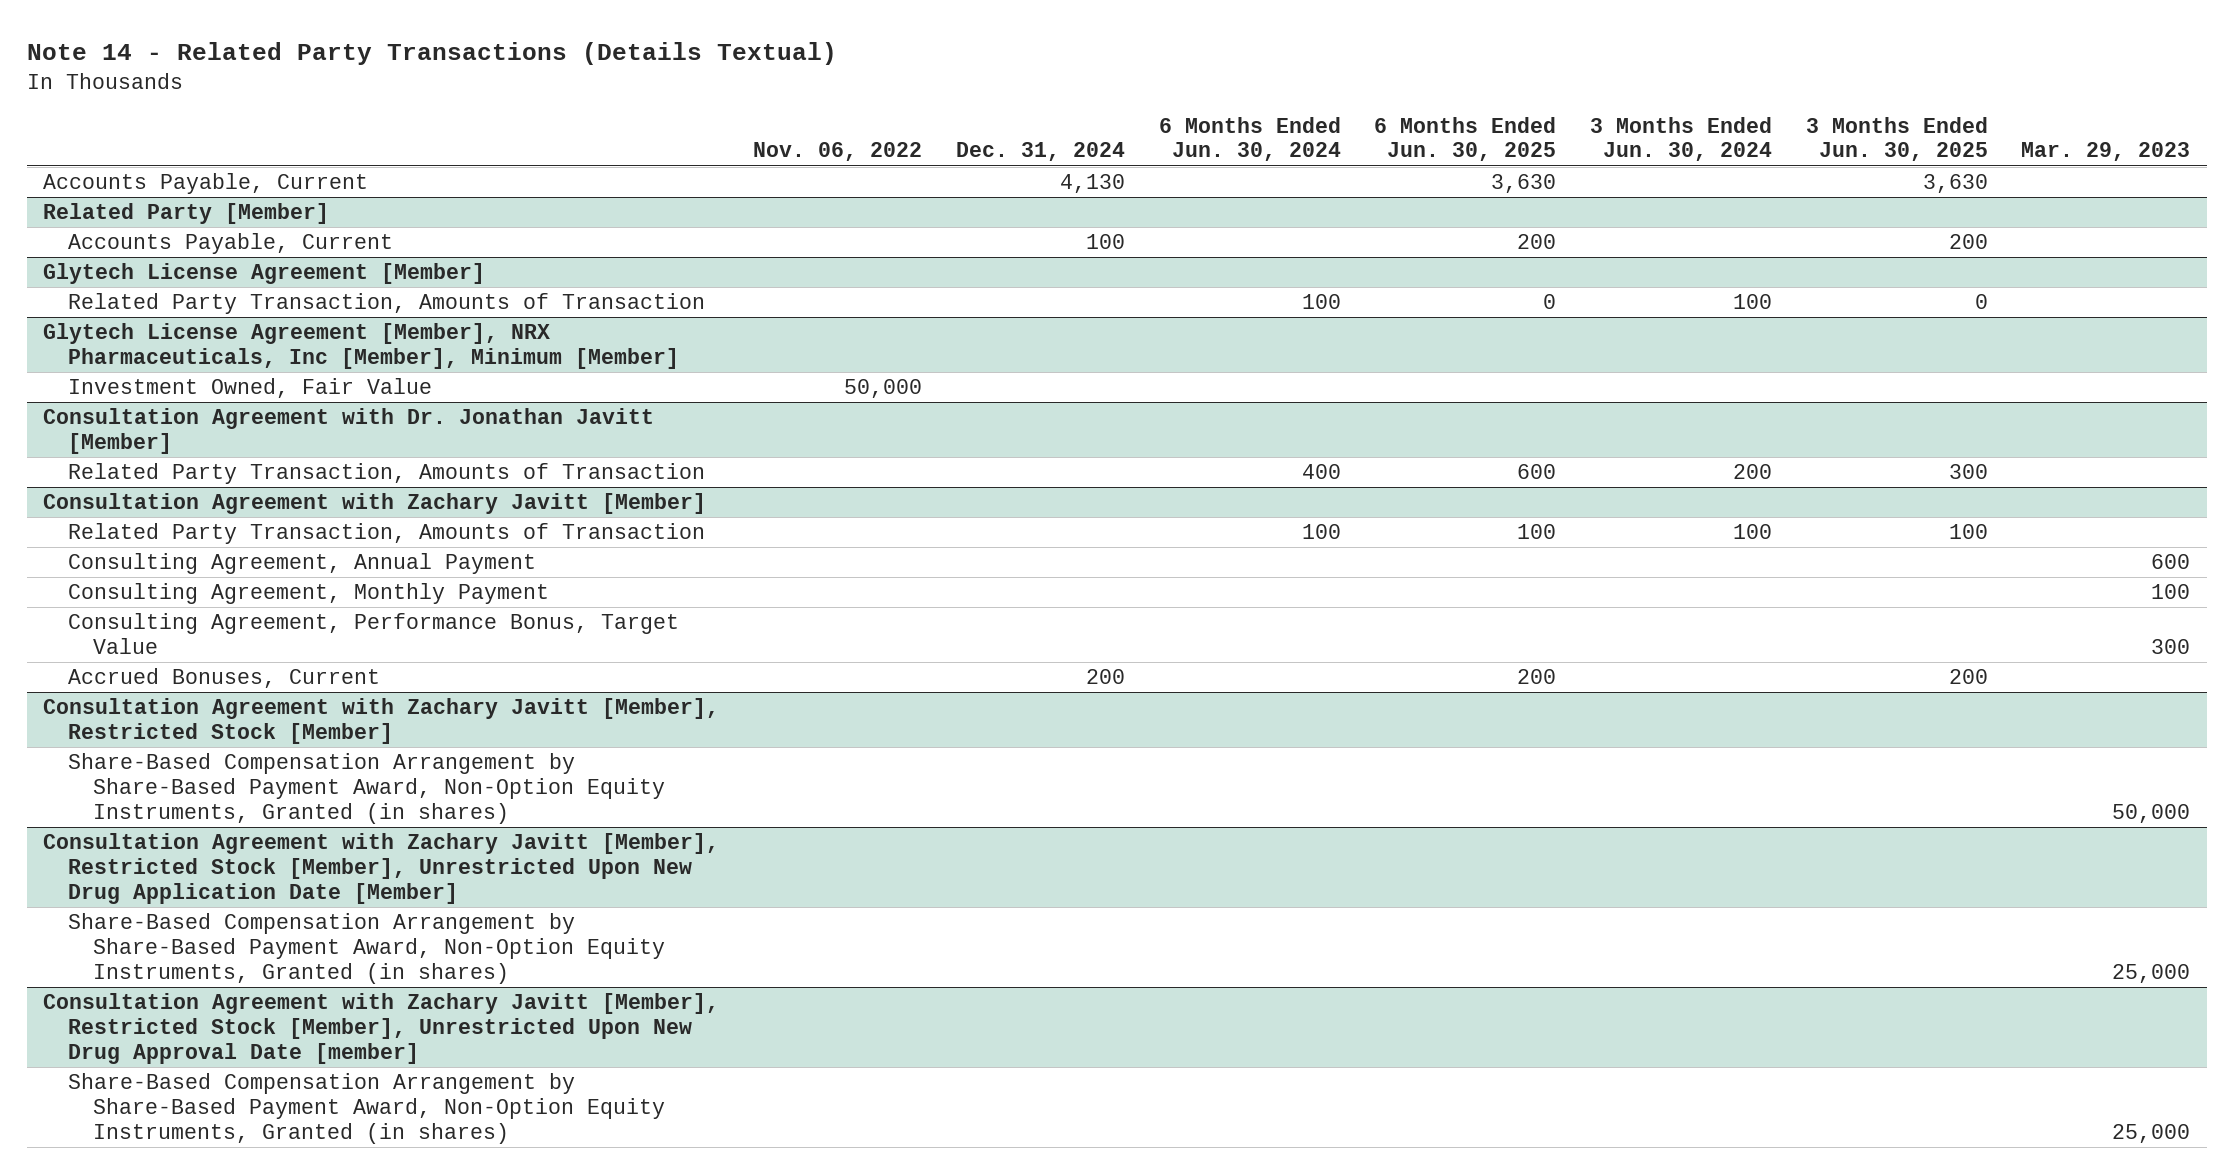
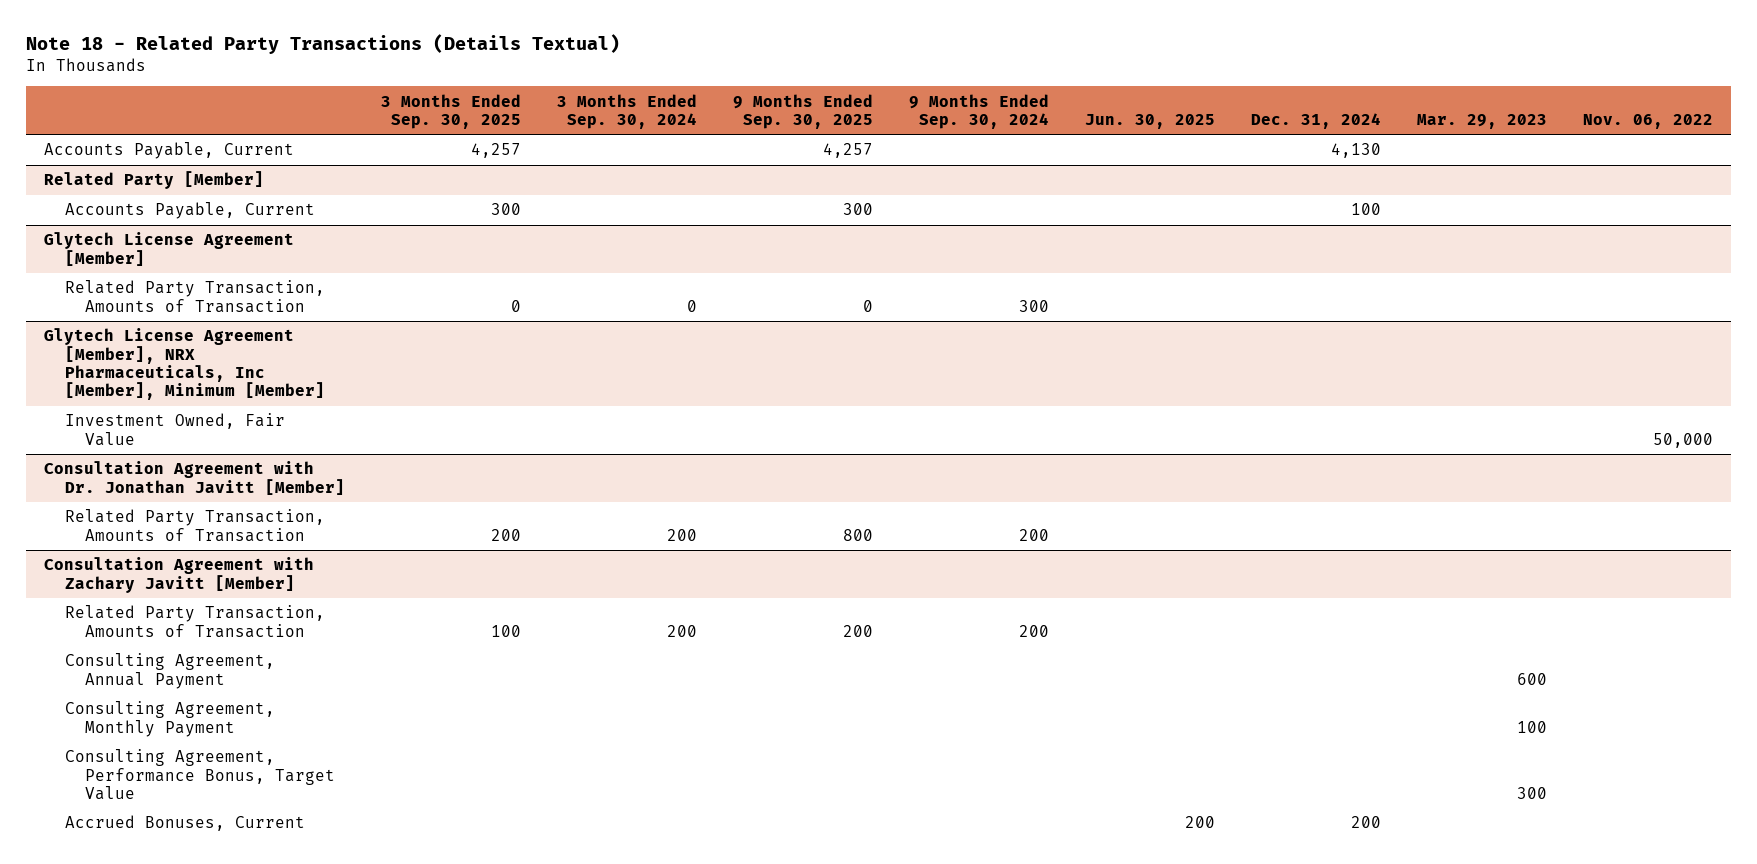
- Note 14 - Related Party Transactions (Details Textual)
+ Note 18 - Related Party Transactions (Details Textual)
- | Nov. 06, 2022 | Dec. 31, 2024 | 6 Months Ended Jun. 30, 2024 | 6 Months Ended Jun. 30, 2025 | 3 Months Ended Jun. 30, 2024 | 3 Months Ended Jun. 30, 2025 | Mar. 29, 2023
+ | 3 Months Ended Sep. 30, 2025 | 3 Months Ended Sep. 30, 2024 | 9 Months Ended Sep. 30, 2025 | 9 Months Ended Sep. 30, 2024 | Jun. 30, 2025 | Dec. 31, 2024 | Mar. 29, 2023 | Nov. 06, 2022
- Consultation Agreement with Zachary Javitt [Member], Restricted Stock [Member]
- Share-Based Compensation Arrangement by Share-Based Payment Award, Non-Option Equity Instruments, Granted (in shares) | | | | | | | 50,000
- Consultation Agreement with Zachary Javitt [Member], Restricted Stock [Member], Unrestricted Upon New Drug Application Date [Member]
- Share-Based Compensation Arrangement by Share-Based Payment Award, Non-Option Equity Instruments, Granted (in shares) | | | | | | | 25,000
- Consultation Agreement with Zachary Javitt [Member], Restricted Stock [Member], Unrestricted Upon New Drug Approval Date [member]
- Share-Based Compensation Arrangement by Share-Based Payment Award, Non-Option Equity Instruments, Granted (in shares) | | | | | | | 25,000

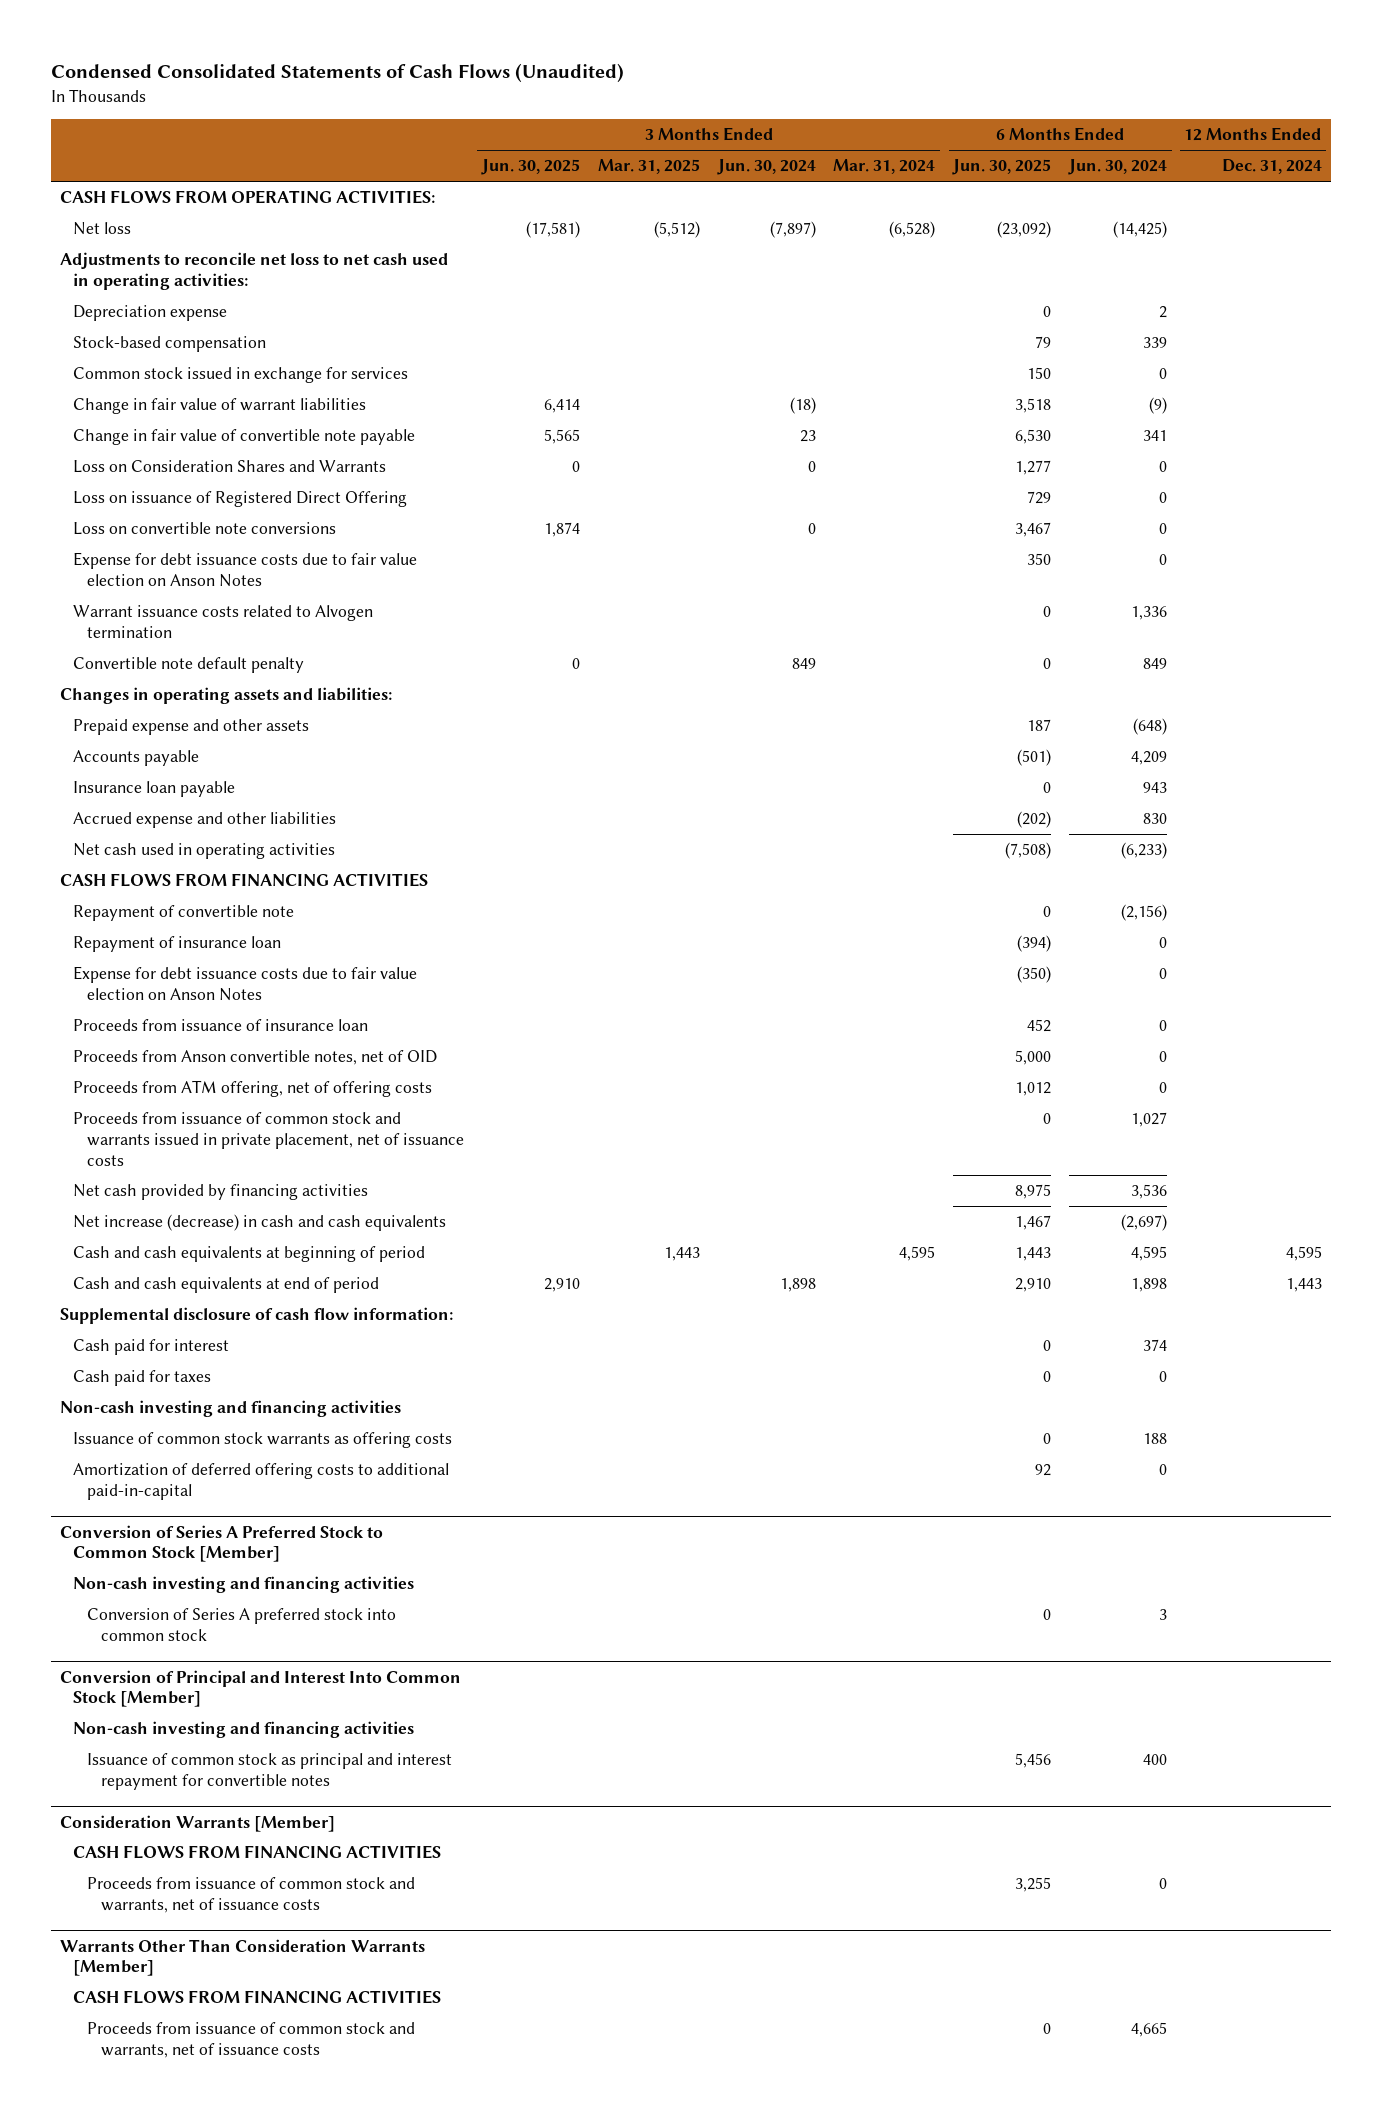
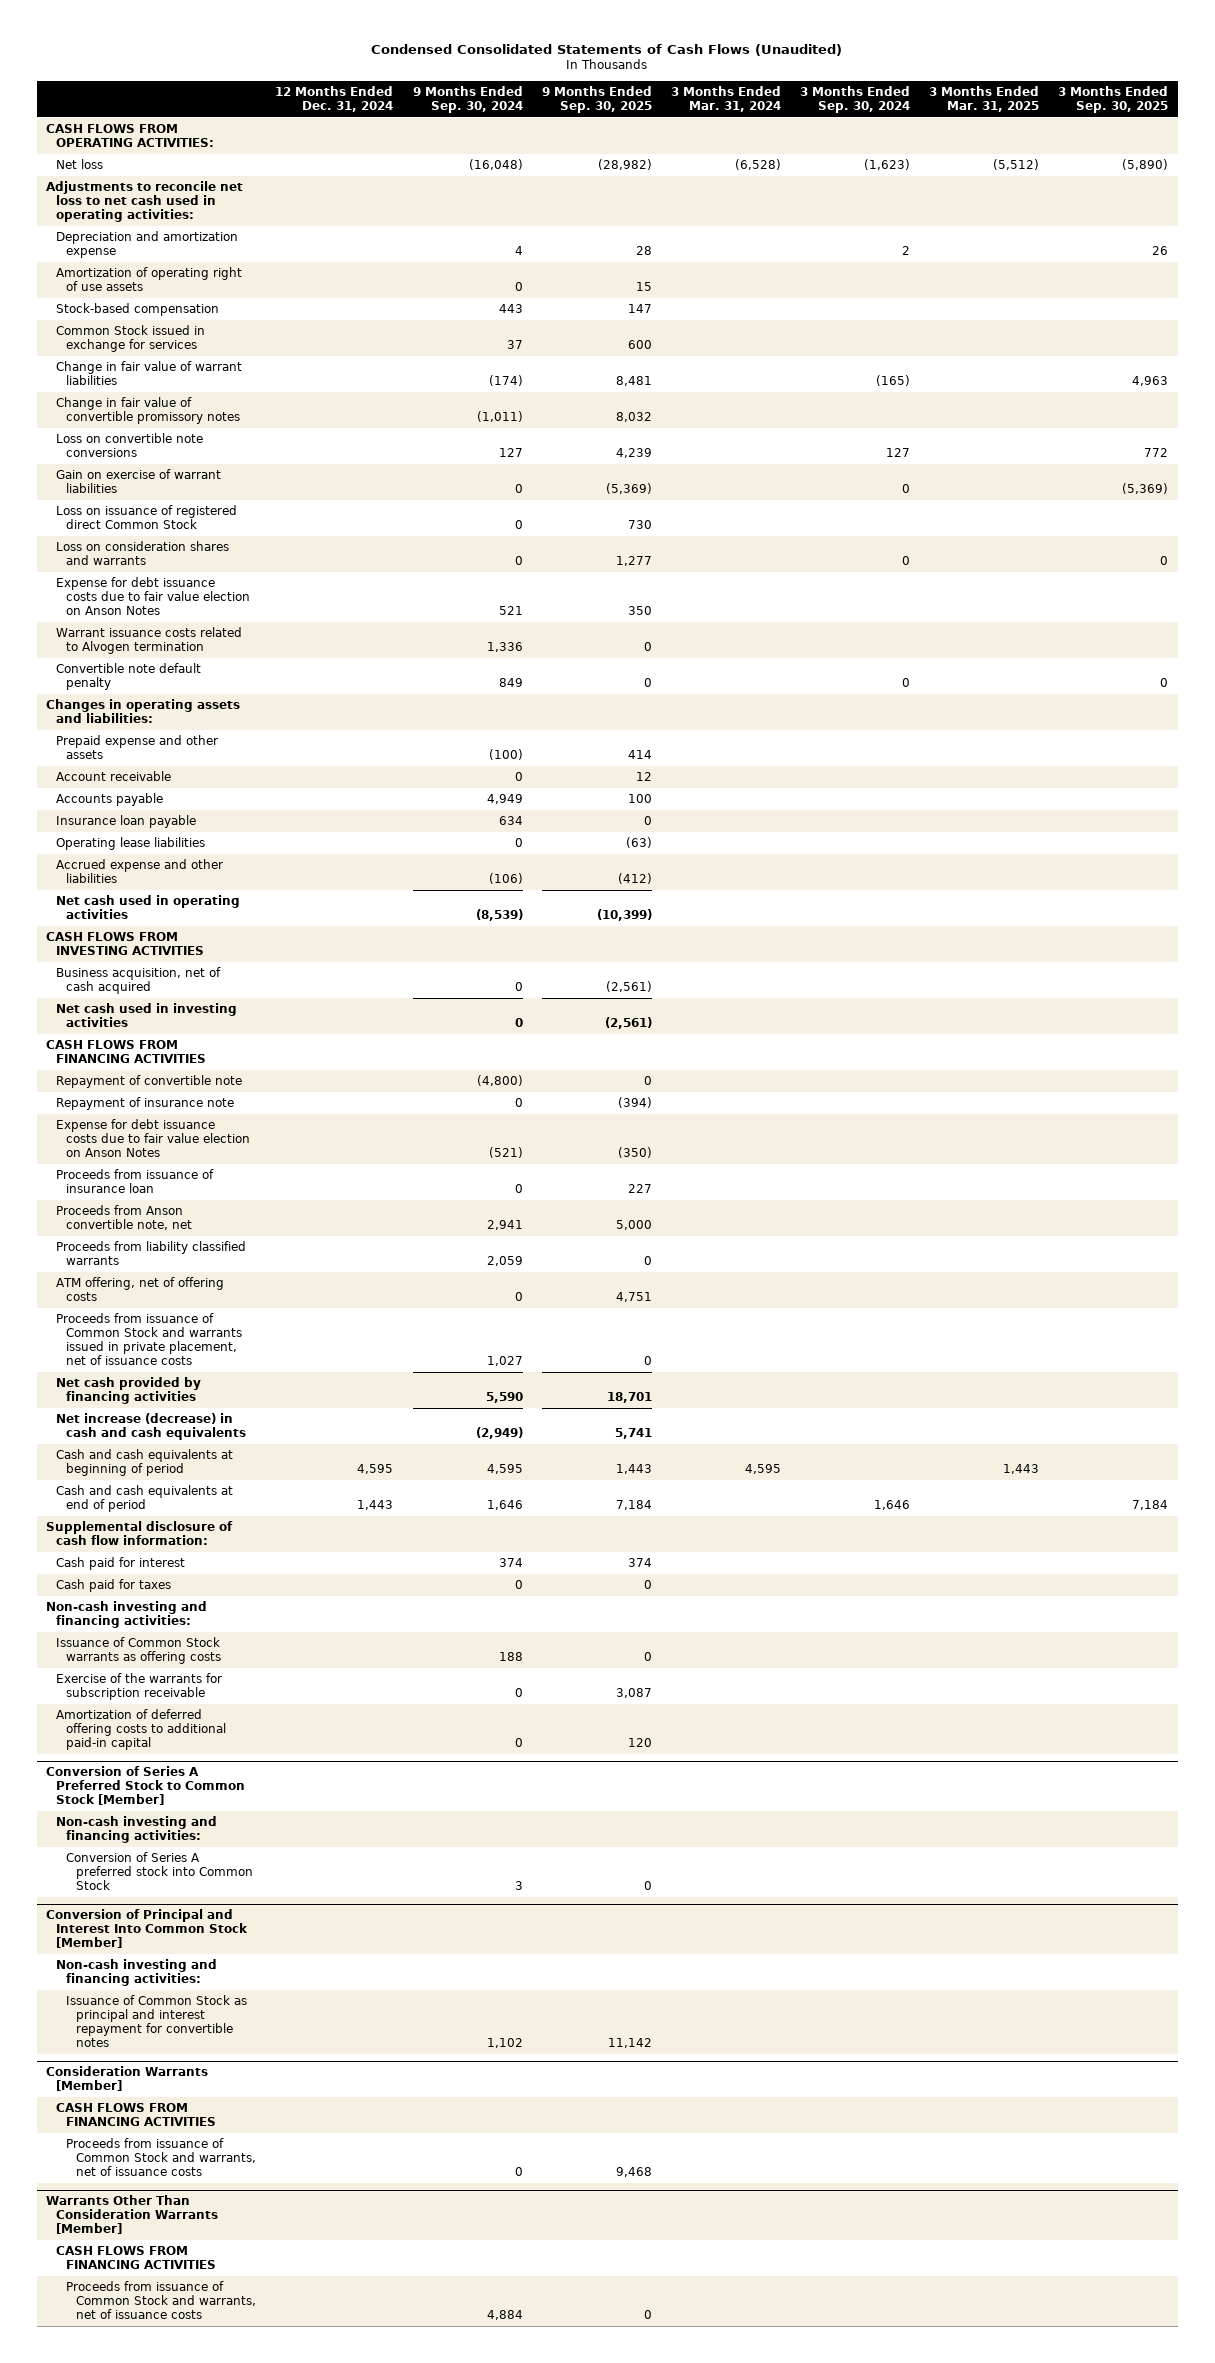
- | 3 Months Ended Jun. 30, 2025 | 3 Months Ended Mar. 31, 2025 | 3 Months Ended Jun. 30, 2024 | 3 Months Ended Mar. 31, 2024 | 6 Months Ended Jun. 30, 2025 | 6 Months Ended Jun. 30, 2024 | 12 Months Ended Dec. 31, 2024
+ | 12 Months Ended Dec. 31, 2024 | 9 Months Ended Sep. 30, 2024 | 9 Months Ended Sep. 30, 2025 | 3 Months Ended Mar. 31, 2024 | 3 Months Ended Sep. 30, 2024 | 3 Months Ended Mar. 31, 2025 | 3 Months Ended Sep. 30, 2025
- Depreciation expense | | | | | 0 | 2 |
+ Depreciation and amortization expense | | 4 | 28 | | 2 | | 26
+ Amortization of operating right of use assets | | 0 | 15 | | | |
- Common stock issued in exchange for services | | | | | 150 | 0 |
+ Common Stock issued in exchange for services | | 37 | 600 | | | |
- Change in fair value of convertible note payable | 5,565 | | 23 | | 6,530 | 341 |
- Loss on Consideration Shares and Warrants | 0 | | 0 | | 1,277 | 0 |
- Loss on issuance of Registered Direct Offering | | | | | 729 | 0 |
+ Change in fair value of convertible promissory notes | | (1,011) | 8,032 | | | |
+ Gain on exercise of warrant liabilities | | 0 | (5,369) | | 0 | | (5,369)
+ Loss on issuance of registered direct Common Stock | | 0 | 730 | | | |
+ Loss on consideration shares and warrants | | 0 | 1,277 | | 0 | | 0
+ Account receivable | | 0 | 12 | | | |
+ Operating lease liabilities | | 0 | (63) | | | |
+ CASH FLOWS FROM INVESTING ACTIVITIES
+ Business acquisition, net of cash acquired | | 0 | (2,561) | | | |
+ Net cash used in investing activities | | 0 | (2,561) | | | |
- Repayment of insurance loan | | | | | (394) | 0 |
+ Repayment of insurance note | | 0 | (394) | | | |
- Proceeds from Anson convertible notes, net of OID | | | | | 5,000 | 0 |
- Proceeds from ATM offering, net of offering costs | | | | | 1,012 | 0 |
- Proceeds from issuance of common stock and warrants issued in private placement, net of issuance costs | | | | | 0 | 1,027 |
+ Proceeds from Anson convertible note, net | | 2,941 | 5,000 | | | |
+ Proceeds from liability classified warrants | | 2,059 | 0 | | | |
+ ATM offering, net of offering costs | | 0 | 4,751 | | | |
+ Proceeds from issuance of Common Stock and warrants issued in private placement, net of issuance costs | | 1,027 | 0 | | | |
- Non-cash investing and financing activities
- Issuance of common stock warrants as offering costs | | | | | 0 | 188 |
- Amortization of deferred offering costs to additional paid-in-capital | | | | | 92 | 0 |
+ Non-cash investing and financing activities:
+ Issuance of Common Stock warrants as offering costs | | 188 | 0 | | | |
+ Exercise of the warrants for subscription receivable | | 0 | 3,087 | | | |
+ Amortization of deferred offering costs to additional paid-in capital | | 0 | 120 | | | |
@ Conversion of Series A Preferred Stock to Common Stock [Member]
- Non-cash investing and financing activities
- Conversion of Series A preferred stock into common stock | | | | | 0 | 3 |
+ Non-cash investing and financing activities:
+ Conversion of Series A preferred stock into Common Stock | | 3 | 0 | | | |
@ Conversion of Principal and Interest Into Common Stock [Member]
- Non-cash investing and financing activities
- Issuance of common stock as principal and interest repayment for convertible notes | | | | | 5,456 | 400 |
+ Non-cash investing and financing activities:
+ Issuance of Common Stock as principal and interest repayment for convertible notes | | 1,102 | 11,142 | | | |
@ Consideration Warrants [Member]
- Proceeds from issuance of common stock and warrants, net of issuance costs | | | | | 3,255 | 0 |
+ Proceeds from issuance of Common Stock and warrants, net of issuance costs | | 0 | 9,468 | | | |
@ Warrants Other Than Consideration Warrants [Member]
- Proceeds from issuance of common stock and warrants, net of issuance costs | | | | | 0 | 4,665 |
+ Proceeds from issuance of Common Stock and warrants, net of issuance costs | | 4,884 | 0 | | | |

